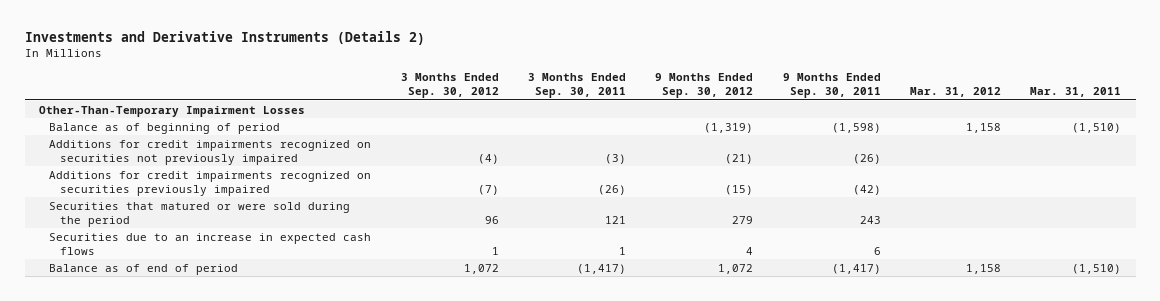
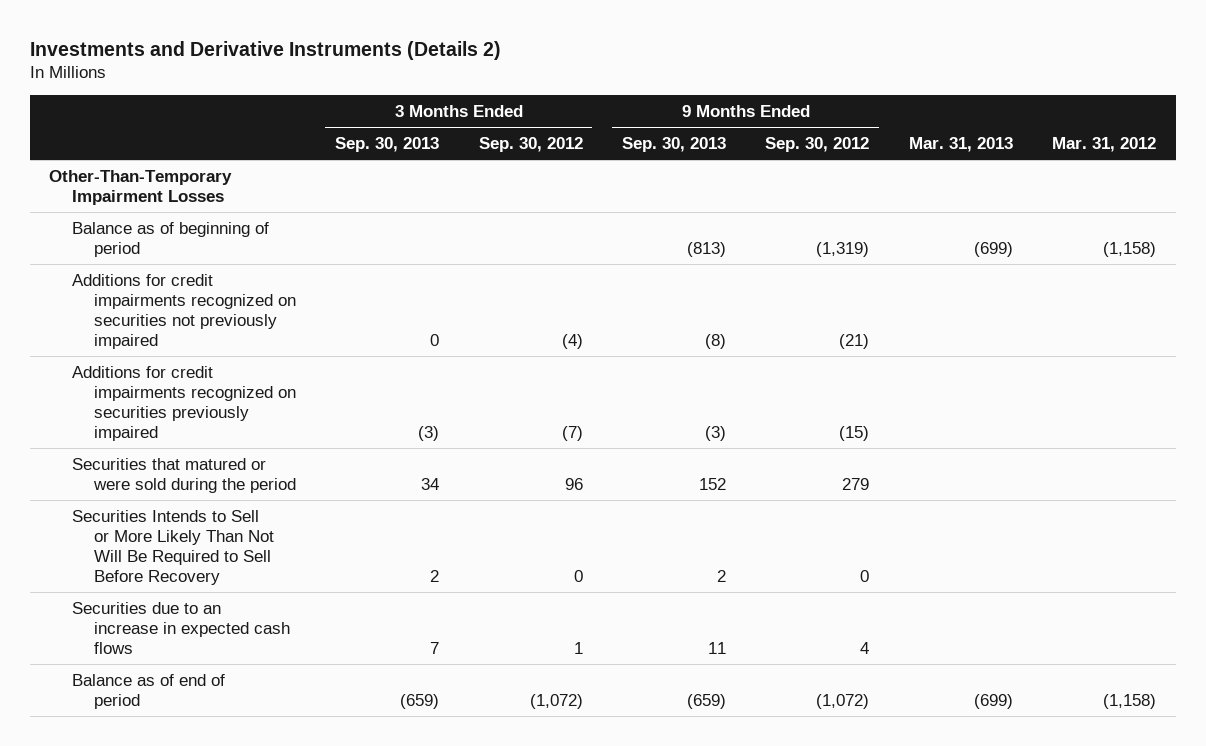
- | 3 Months Ended Sep. 30, 2012 | 3 Months Ended Sep. 30, 2011 | 9 Months Ended Sep. 30, 2012 | 9 Months Ended Sep. 30, 2011 | Mar. 31, 2012 | Mar. 31, 2011
+ | 3 Months Ended Sep. 30, 2013 | 3 Months Ended Sep. 30, 2012 | 9 Months Ended Sep. 30, 2013 | 9 Months Ended Sep. 30, 2012 | Mar. 31, 2013 | Mar. 31, 2012
- Balance as of beginning of period | | | (1,319) | (1,598) | 1,158 | (1,510)
+ Balance as of beginning of period | | | (813) | (1,319) | (699) | (1,158)
+ Securities Intends to Sell or More Likely Than Not Will Be Required to Sell Before Recovery | 2 | 0 | 2 | 0 | |
- Balance as of end of period | 1,072 | (1,417) | 1,072 | (1,417) | 1,158 | (1,510)
+ Balance as of end of period | (659) | (1,072) | (659) | (1,072) | (699) | (1,158)

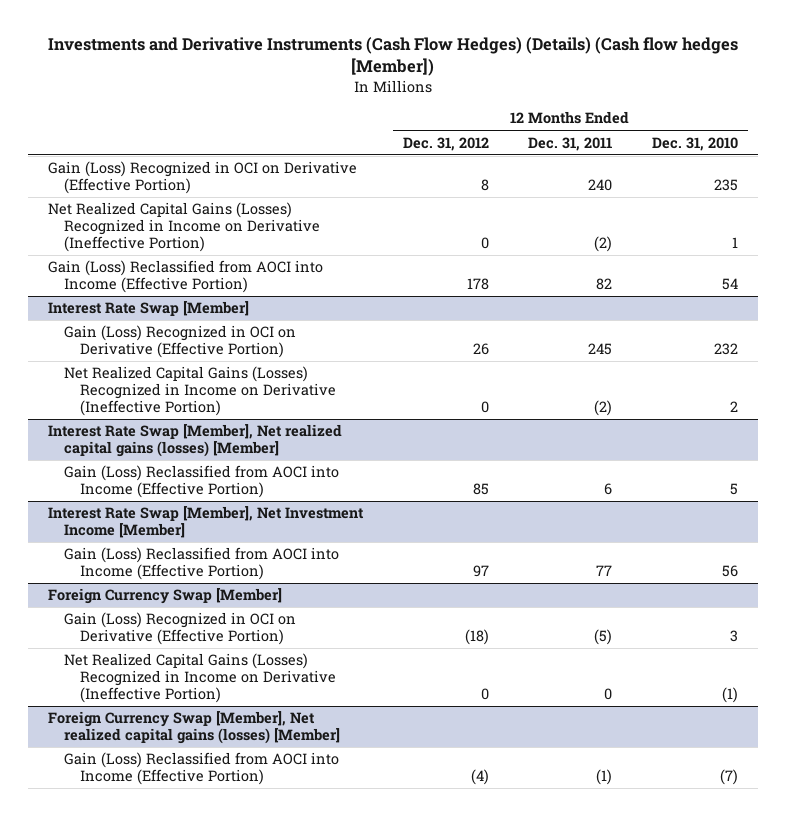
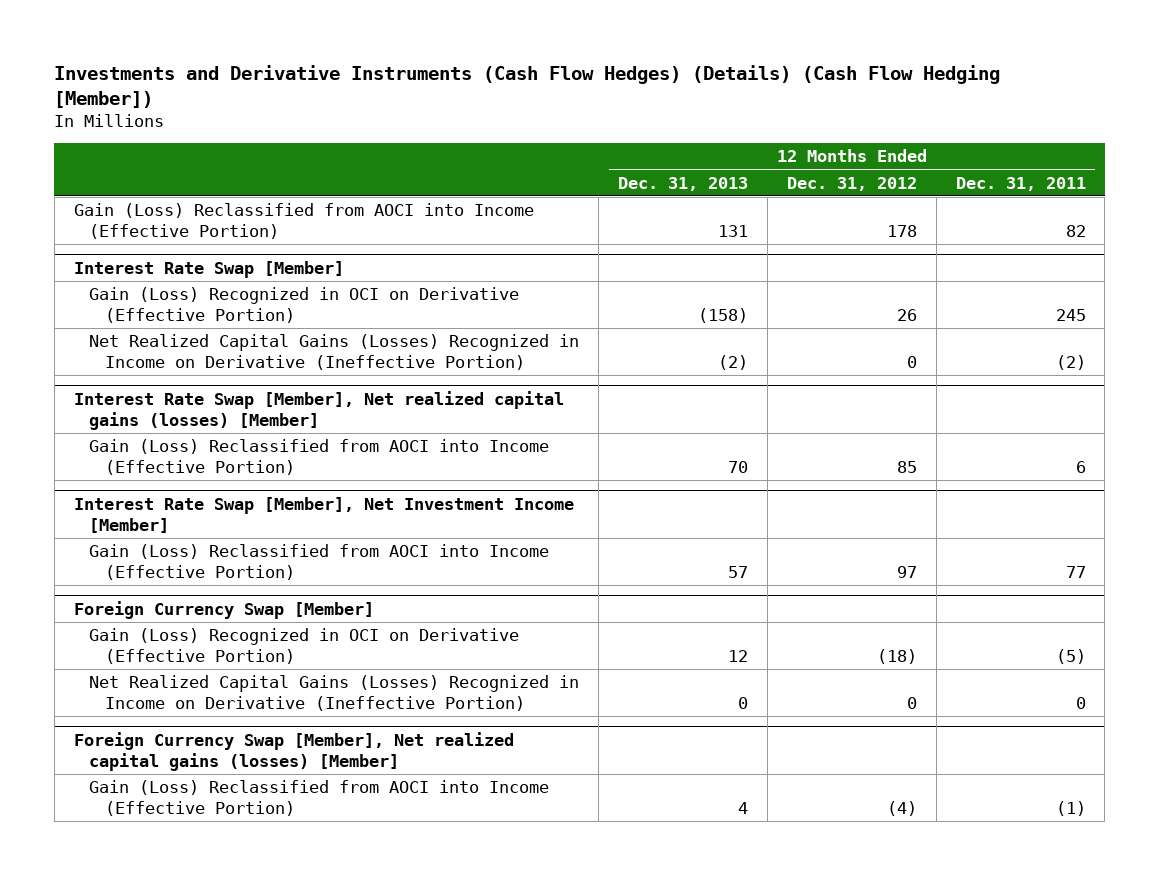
- Investments and Derivative Instruments (Cash Flow Hedges) (Details) (Cash flow hedges [Member])
+ Investments and Derivative Instruments (Cash Flow Hedges) (Details) (Cash Flow Hedging [Member])
- | 12 Months Ended Dec. 31, 2012 | 12 Months Ended Dec. 31, 2011 | 12 Months Ended Dec. 31, 2010
+ | 12 Months Ended Dec. 31, 2013 | 12 Months Ended Dec. 31, 2012 | 12 Months Ended Dec. 31, 2011
- Gain (Loss) Recognized in OCI on Derivative (Effective Portion) | 8 | 240 | 235
- Net Realized Capital Gains (Losses) Recognized in Income on Derivative (Ineffective Portion) | 0 | (2) | 1

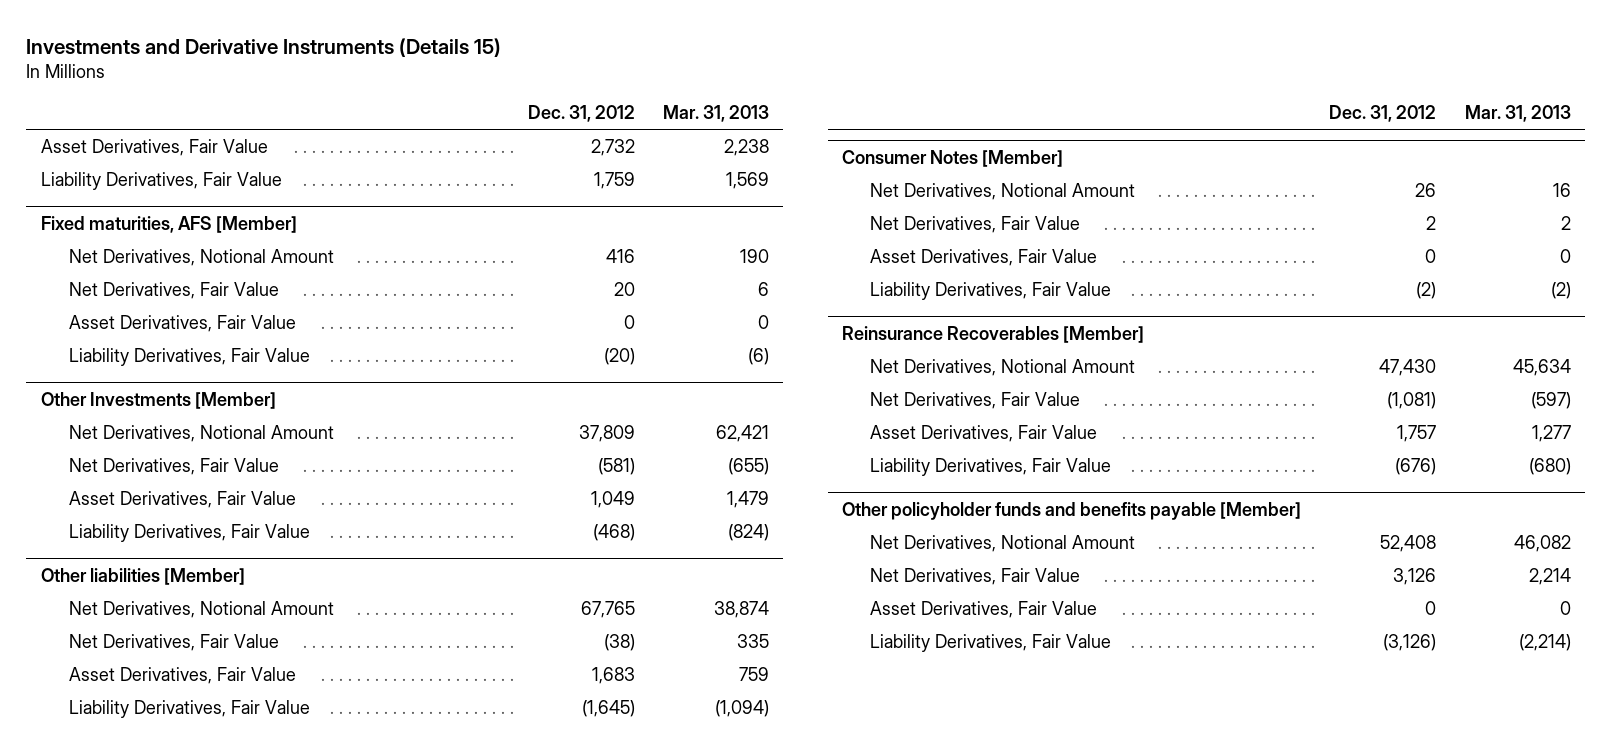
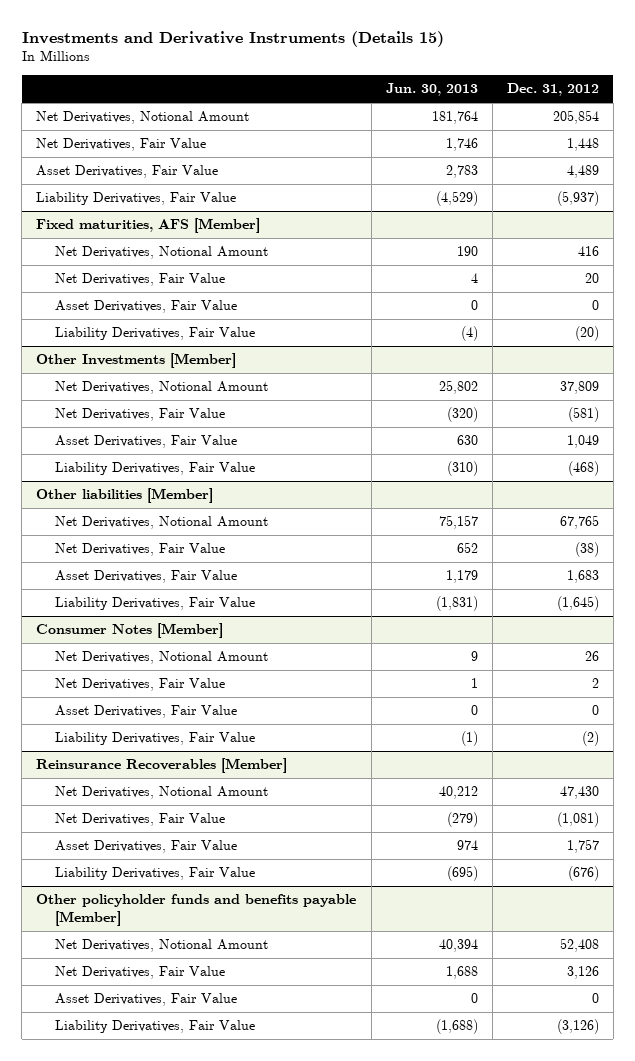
- | Dec. 31, 2012 | Mar. 31, 2013
+ | Jun. 30, 2013 | Dec. 31, 2012
- Asset Derivatives, Fair Value | 2,732 | 2,238
- Liability Derivatives, Fair Value | 1,759 | 1,569
+ Net Derivatives, Notional Amount | 181,764 | 205,854
+ Net Derivatives, Fair Value | 1,746 | 1,448
+ Asset Derivatives, Fair Value | 2,783 | 4,489
+ Liability Derivatives, Fair Value | (4,529) | (5,937)

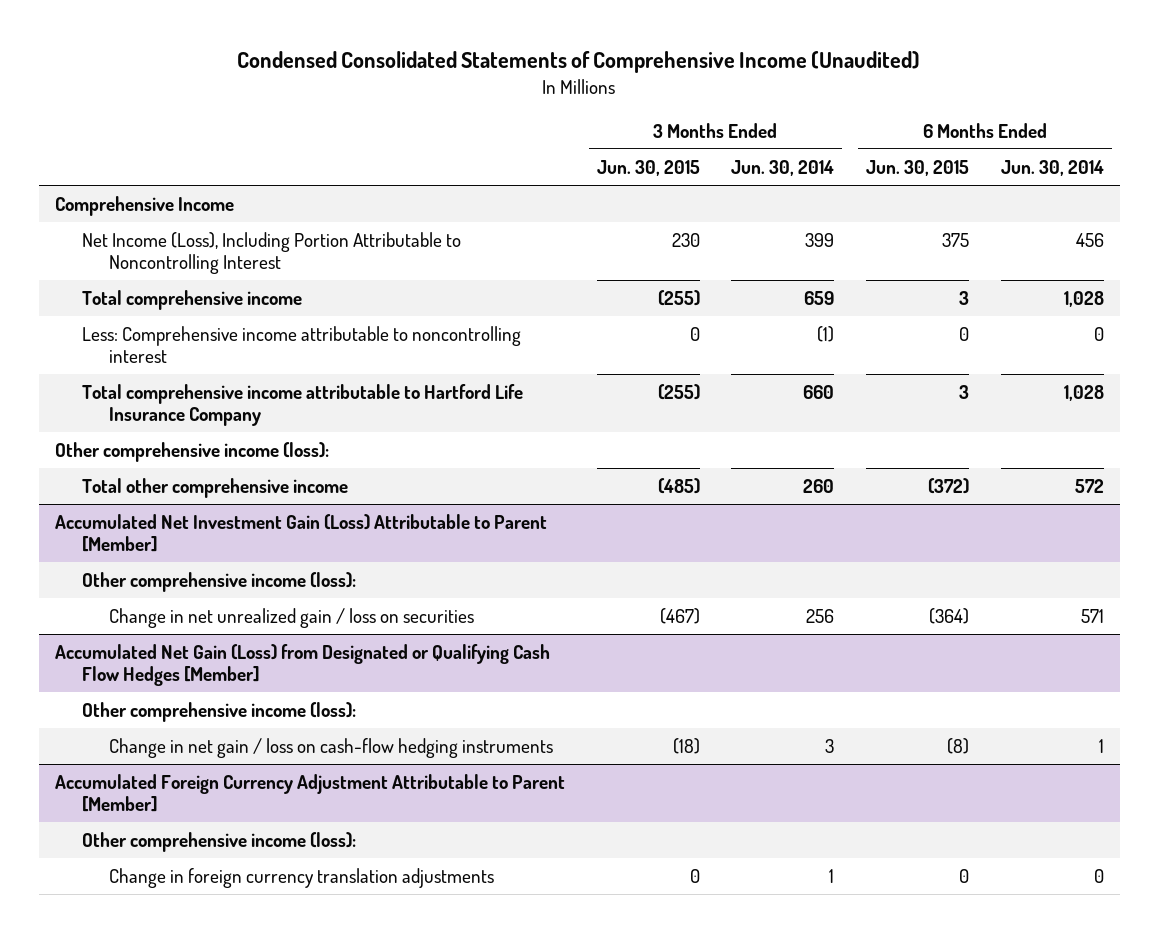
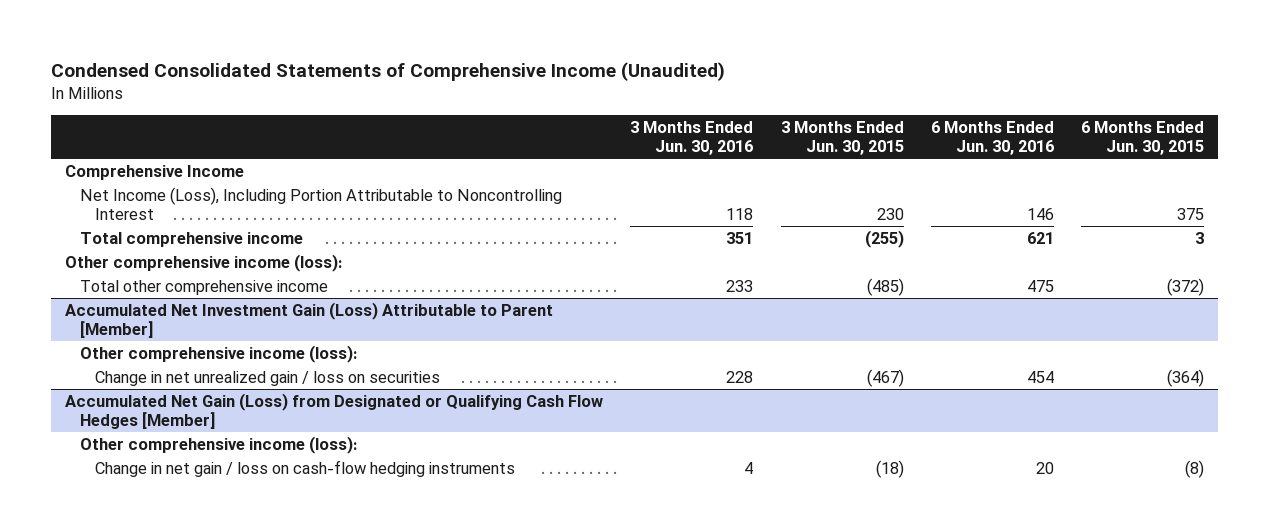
- | 3 Months Ended Jun. 30, 2015 | 3 Months Ended Jun. 30, 2014 | 6 Months Ended Jun. 30, 2015 | 6 Months Ended Jun. 30, 2014
+ | 3 Months Ended Jun. 30, 2016 | 3 Months Ended Jun. 30, 2015 | 6 Months Ended Jun. 30, 2016 | 6 Months Ended Jun. 30, 2015
- Less: Comprehensive income attributable to noncontrolling interest | 0 | (1) | 0 | 0
- Total comprehensive income attributable to Hartford Life Insurance Company | (255) | 660 | 3 | 1,028
- Accumulated Foreign Currency Adjustment Attributable to Parent [Member]
- Other comprehensive income (loss):
- Change in foreign currency translation adjustments | 0 | 1 | 0 | 0

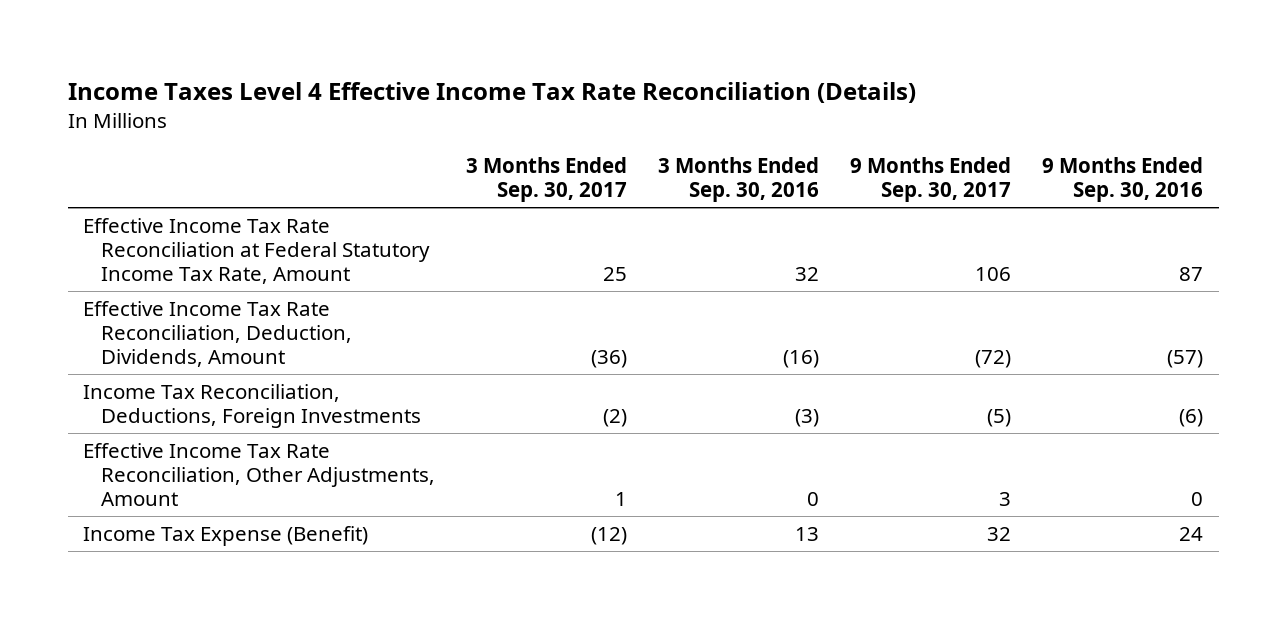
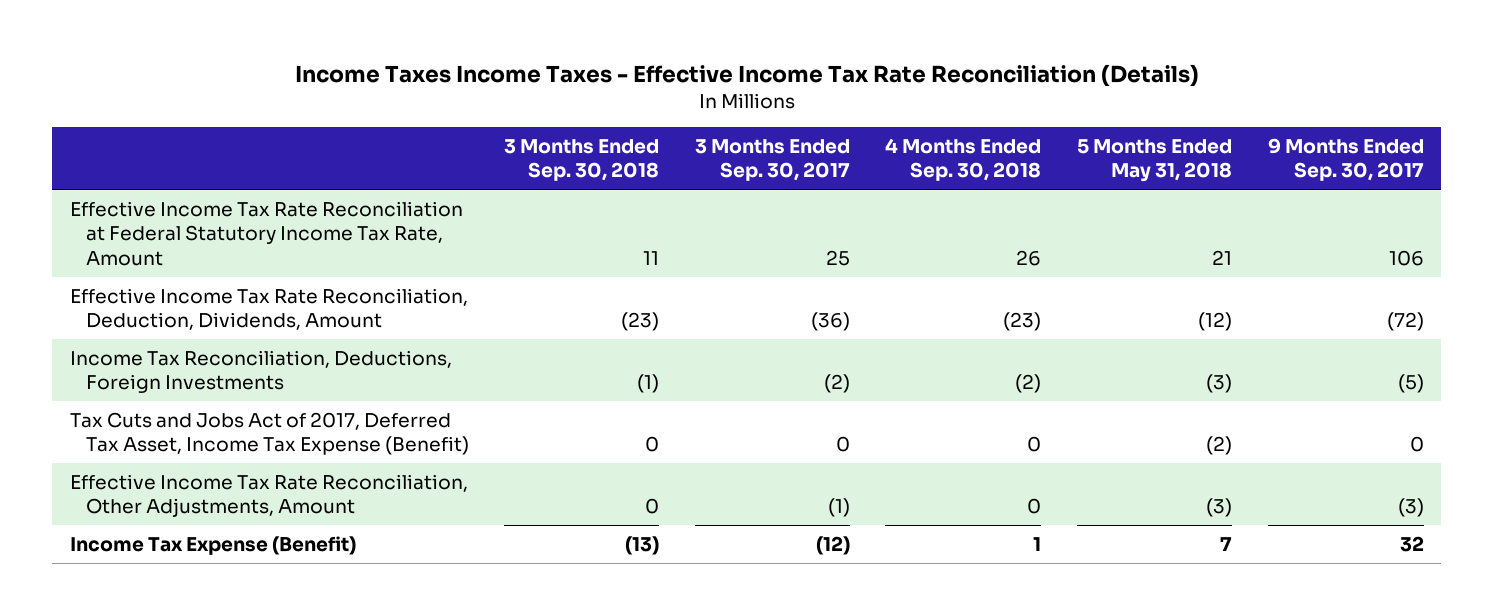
- Income Taxes Level 4 Effective Income Tax Rate Reconciliation (Details)
+ Income Taxes Income Taxes - Effective Income Tax Rate Reconciliation (Details)
- | 3 Months Ended Sep. 30, 2017 | 3 Months Ended Sep. 30, 2016 | 9 Months Ended Sep. 30, 2017 | 9 Months Ended Sep. 30, 2016
+ | 3 Months Ended Sep. 30, 2018 | 3 Months Ended Sep. 30, 2017 | 4 Months Ended Sep. 30, 2018 | 5 Months Ended May 31, 2018 | 9 Months Ended Sep. 30, 2017
- Effective Income Tax Rate Reconciliation, Other Adjustments, Amount | 1 | 0 | 3 | 0
+ Tax Cuts and Jobs Act of 2017, Deferred Tax Asset, Income Tax Expense (Benefit) | 0 | 0 | 0 | (2) | 0
+ Effective Income Tax Rate Reconciliation, Other Adjustments, Amount | 0 | (1) | 0 | (3) | (3)

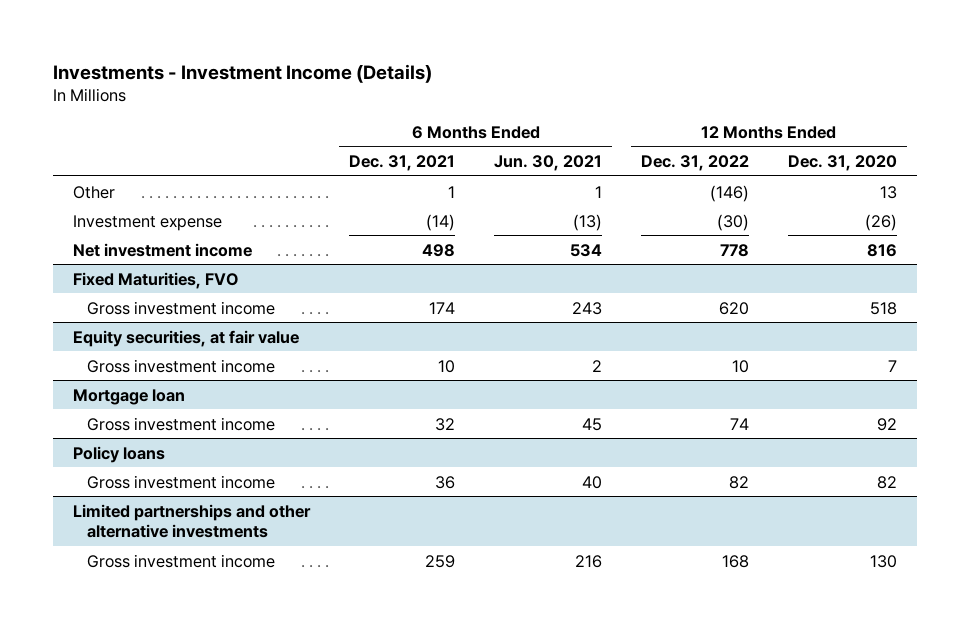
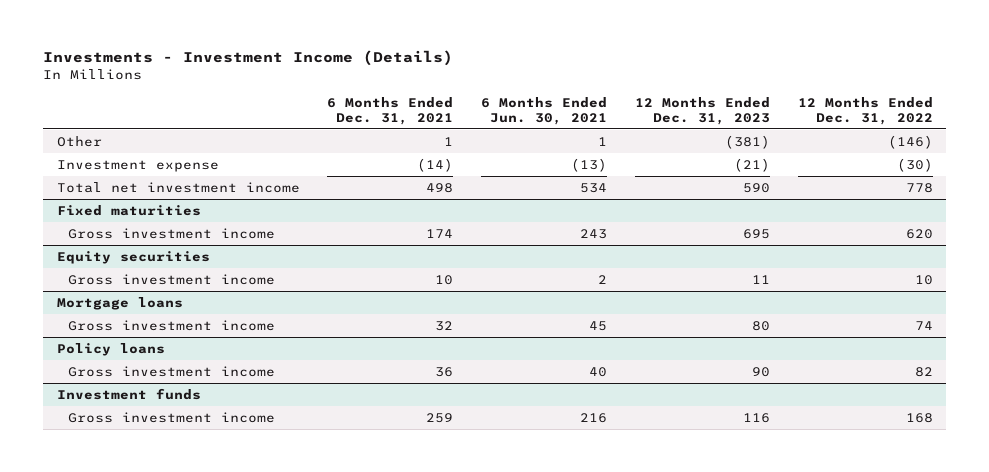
- | 6 Months Ended Dec. 31, 2021 | 6 Months Ended Jun. 30, 2021 | 12 Months Ended Dec. 31, 2022 | 12 Months Ended Dec. 31, 2020
+ | 6 Months Ended Dec. 31, 2021 | 6 Months Ended Jun. 30, 2021 | 12 Months Ended Dec. 31, 2023 | 12 Months Ended Dec. 31, 2022
- Net investment income | 498 | 534 | 778 | 816
- Fixed Maturities, FVO
+ Total net investment income | 498 | 534 | 590 | 778
+ Fixed maturities
- Equity securities, at fair value
+ Equity securities
- Mortgage loan
+ Mortgage loans
- Limited partnerships and other alternative investments
+ Investment funds

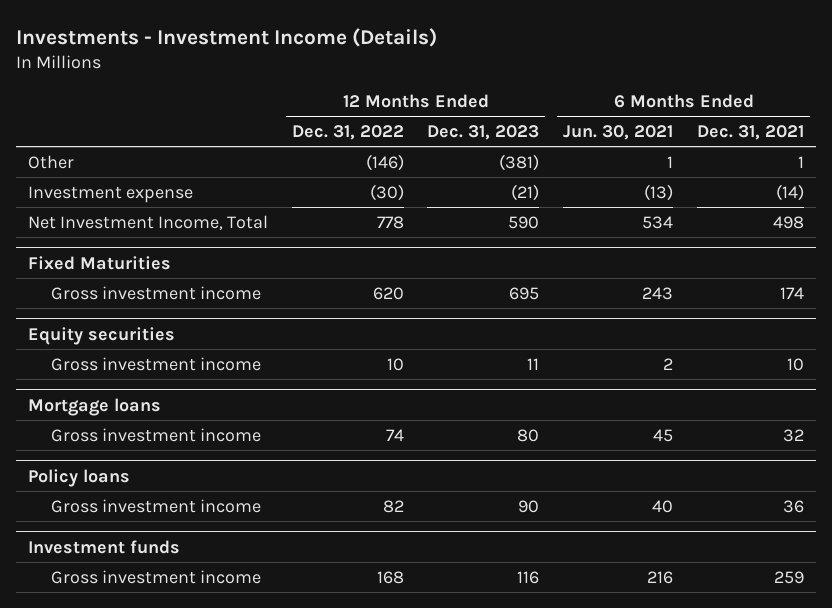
- | 6 Months Ended Dec. 31, 2021 | 6 Months Ended Jun. 30, 2021 | 12 Months Ended Dec. 31, 2023 | 12 Months Ended Dec. 31, 2022
+ | 12 Months Ended Dec. 31, 2022 | 12 Months Ended Dec. 31, 2023 | 6 Months Ended Jun. 30, 2021 | 6 Months Ended Dec. 31, 2021
- Total net investment income | 498 | 534 | 590 | 778
- Fixed maturities
+ Net Investment Income, Total | 778 | 590 | 534 | 498
+ Fixed Maturities

